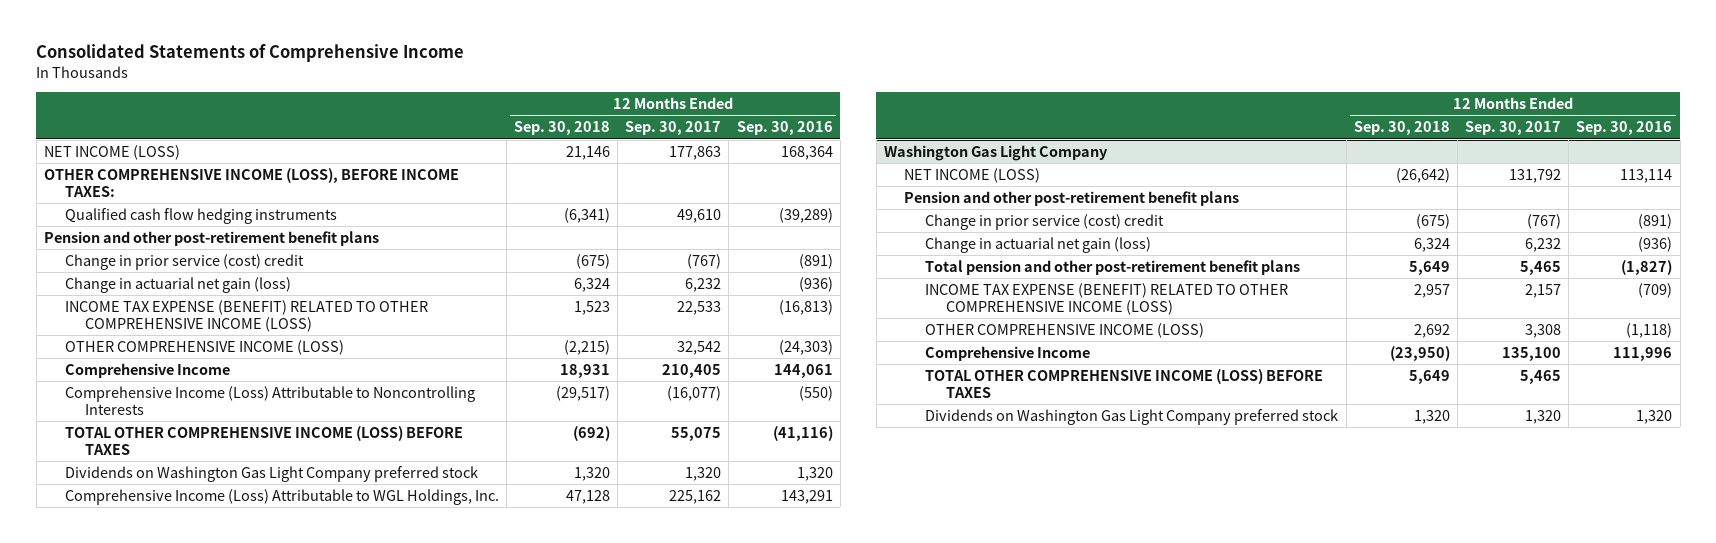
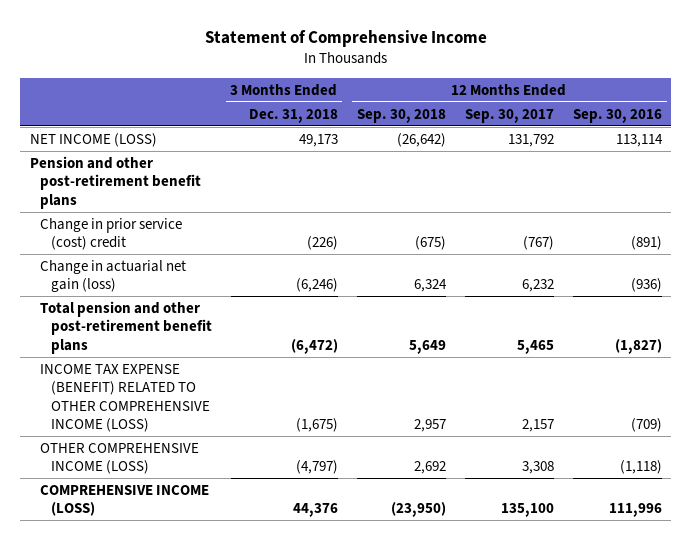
- Consolidated Statements of Comprehensive Income
+ Statement of Comprehensive Income
- | 12 Months Ended Sep. 30, 2018 | 12 Months Ended Sep. 30, 2017 | 12 Months Ended Sep. 30, 2016
+ | 3 Months Ended Dec. 31, 2018 | 12 Months Ended Sep. 30, 2018 | 12 Months Ended Sep. 30, 2017 | 12 Months Ended Sep. 30, 2016
- NET INCOME (LOSS) | 21,146 | 177,863 | 168,364
- OTHER COMPREHENSIVE INCOME (LOSS), BEFORE INCOME TAXES:
- Qualified cash flow hedging instruments | (6,341) | 49,610 | (39,289)
- Pension and other post-retirement benefit plans
- Change in prior service (cost) credit | (675) | (767) | (891)
- Change in actuarial net gain (loss) | 6,324 | 6,232 | (936)
- INCOME TAX EXPENSE (BENEFIT) RELATED TO OTHER COMPREHENSIVE INCOME (LOSS) | 1,523 | 22,533 | (16,813)
- OTHER COMPREHENSIVE INCOME (LOSS) | (2,215) | 32,542 | (24,303)
- Comprehensive Income | 18,931 | 210,405 | 144,061
- Comprehensive Income (Loss) Attributable to Noncontrolling Interests | (29,517) | (16,077) | (550)
- TOTAL OTHER COMPREHENSIVE INCOME (LOSS) BEFORE TAXES | (692) | 55,075 | (41,116)
- Dividends on Washington Gas Light Company preferred stock | 1,320 | 1,320 | 1,320
- Comprehensive Income (Loss) Attributable to WGL Holdings, Inc. | 47,128 | 225,162 | 143,291
- Washington Gas Light Company
- Comprehensive Income | (23,950) | 135,100 | 111,996
- TOTAL OTHER COMPREHENSIVE INCOME (LOSS) BEFORE TAXES | 5,649 | 5,465 |
- Dividends on Washington Gas Light Company preferred stock | 1,320 | 1,320 | 1,320
+ COMPREHENSIVE INCOME (LOSS) | 44,376 | (23,950) | 135,100 | 111,996

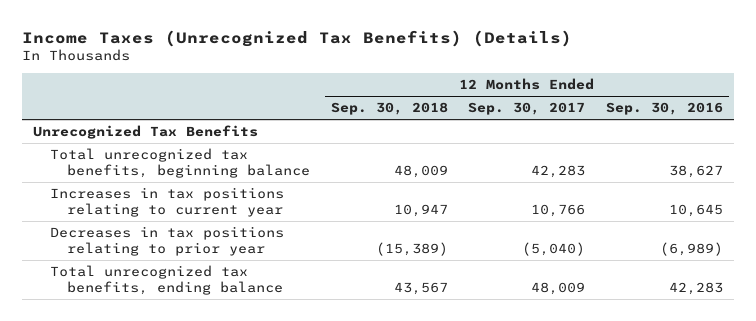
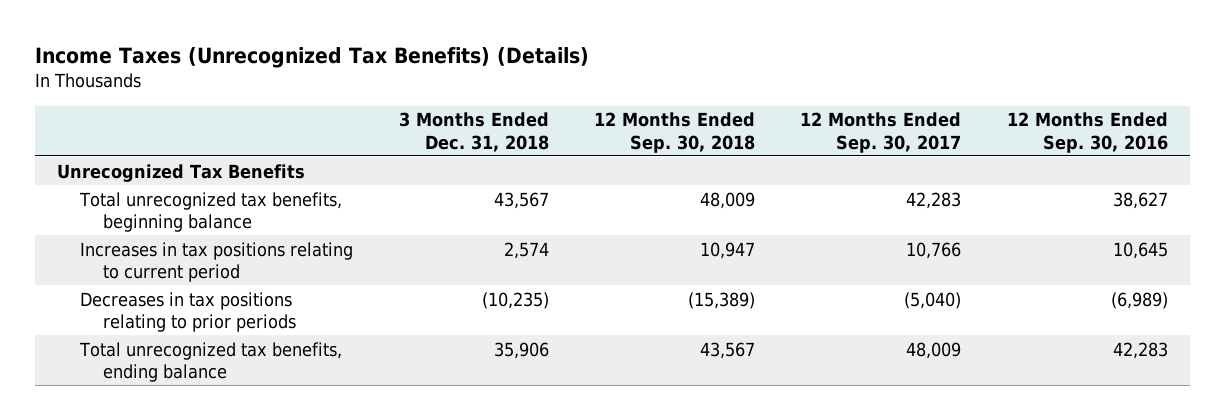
- | 12 Months Ended Sep. 30, 2018 | 12 Months Ended Sep. 30, 2017 | 12 Months Ended Sep. 30, 2016
+ | 3 Months Ended Dec. 31, 2018 | 12 Months Ended Sep. 30, 2018 | 12 Months Ended Sep. 30, 2017 | 12 Months Ended Sep. 30, 2016
- Increases in tax positions relating to current year | 10,947 | 10,766 | 10,645
- Decreases in tax positions relating to prior year | (15,389) | (5,040) | (6,989)
+ Increases in tax positions relating to current period | 2,574 | 10,947 | 10,766 | 10,645
+ Decreases in tax positions relating to prior periods | (10,235) | (15,389) | (5,040) | (6,989)

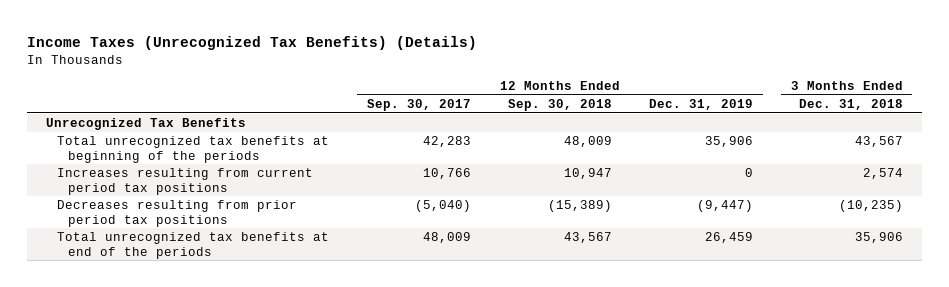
- | 3 Months Ended Dec. 31, 2018 | 12 Months Ended Sep. 30, 2018 | 12 Months Ended Sep. 30, 2017 | 12 Months Ended Sep. 30, 2016
+ | 12 Months Ended Sep. 30, 2017 | 12 Months Ended Sep. 30, 2018 | 12 Months Ended Dec. 31, 2019 | 3 Months Ended Dec. 31, 2018
- Total unrecognized tax benefits, beginning balance | 43,567 | 48,009 | 42,283 | 38,627
- Increases in tax positions relating to current period | 2,574 | 10,947 | 10,766 | 10,645
- Decreases in tax positions relating to prior periods | (10,235) | (15,389) | (5,040) | (6,989)
- Total unrecognized tax benefits, ending balance | 35,906 | 43,567 | 48,009 | 42,283
+ Total unrecognized tax benefits at beginning of the periods | 42,283 | 48,009 | 35,906 | 43,567
+ Increases resulting from current period tax positions | 10,766 | 10,947 | 0 | 2,574
+ Decreases resulting from prior period tax positions | (5,040) | (15,389) | (9,447) | (10,235)
+ Total unrecognized tax benefits at end of the periods | 48,009 | 43,567 | 26,459 | 35,906

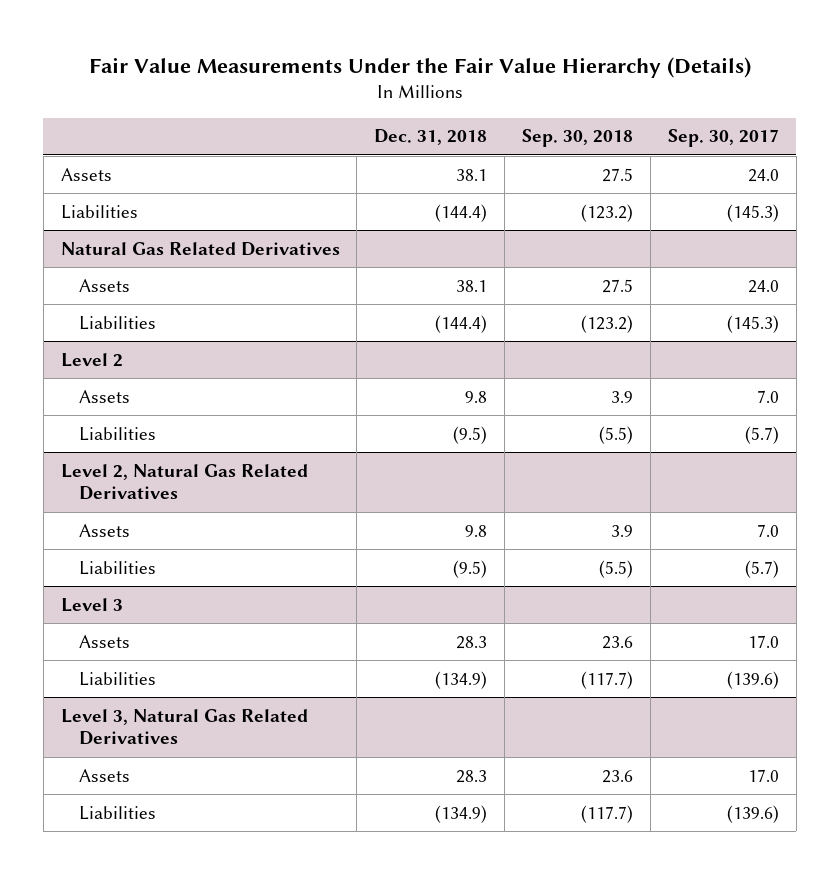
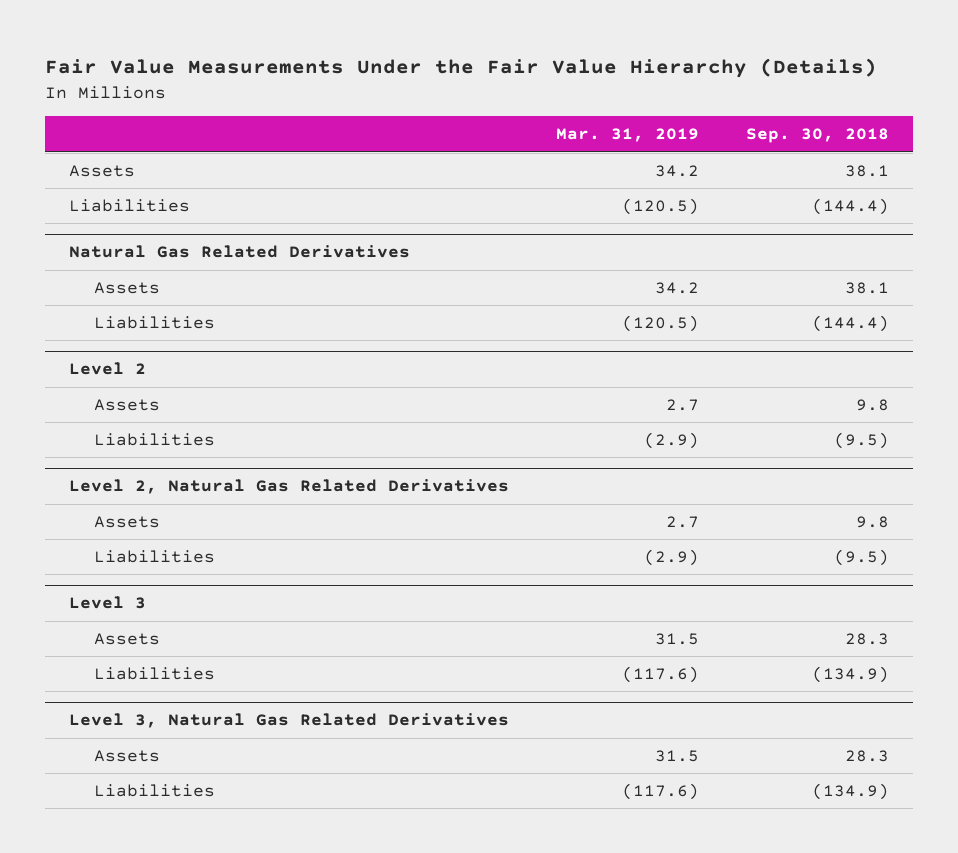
- | Dec. 31, 2018 | Sep. 30, 2018 | Sep. 30, 2017
+ | Mar. 31, 2019 | Sep. 30, 2018
- Assets | 38.1 | 27.5 | 24.0
- Liabilities | (144.4) | (123.2) | (145.3)
+ Assets | 34.2 | 38.1
+ Liabilities | (120.5) | (144.4)
@ Natural Gas Related Derivatives
- Assets | 38.1 | 27.5 | 24.0
- Liabilities | (144.4) | (123.2) | (145.3)
+ Assets | 34.2 | 38.1
+ Liabilities | (120.5) | (144.4)
@ Level 2
- Assets | 9.8 | 3.9 | 7.0
- Liabilities | (9.5) | (5.5) | (5.7)
+ Assets | 2.7 | 9.8
+ Liabilities | (2.9) | (9.5)
@ Level 2, Natural Gas Related Derivatives
- Assets | 9.8 | 3.9 | 7.0
- Liabilities | (9.5) | (5.5) | (5.7)
+ Assets | 2.7 | 9.8
+ Liabilities | (2.9) | (9.5)
@ Level 3
- Assets | 28.3 | 23.6 | 17.0
- Liabilities | (134.9) | (117.7) | (139.6)
+ Assets | 31.5 | 28.3
+ Liabilities | (117.6) | (134.9)
@ Level 3, Natural Gas Related Derivatives
- Assets | 28.3 | 23.6 | 17.0
- Liabilities | (134.9) | (117.7) | (139.6)
+ Assets | 31.5 | 28.3
+ Liabilities | (117.6) | (134.9)

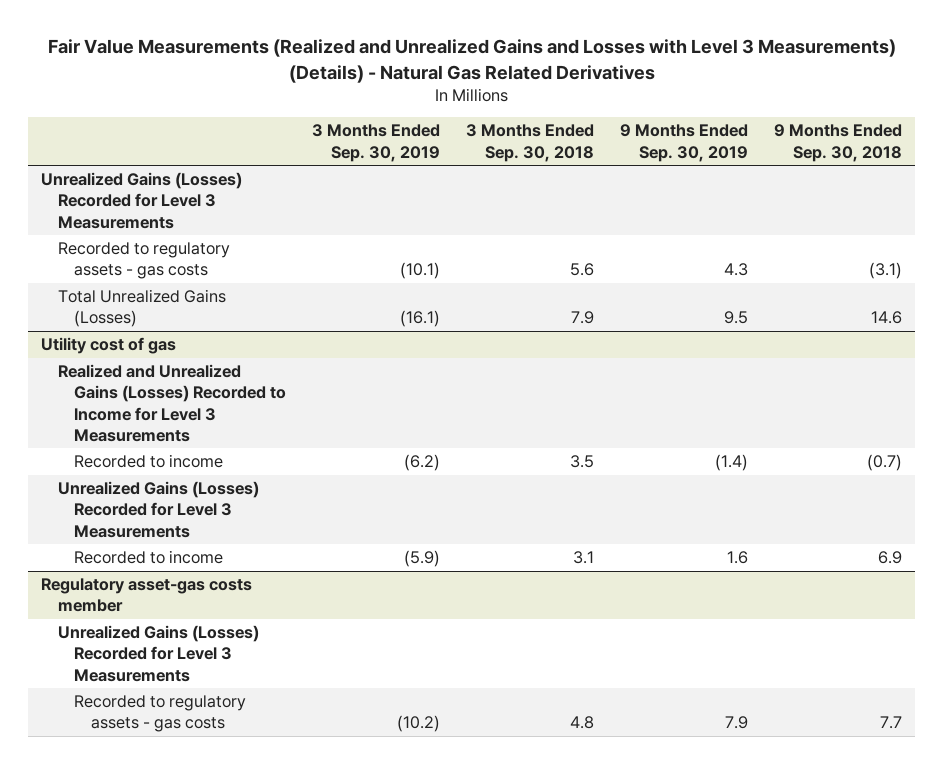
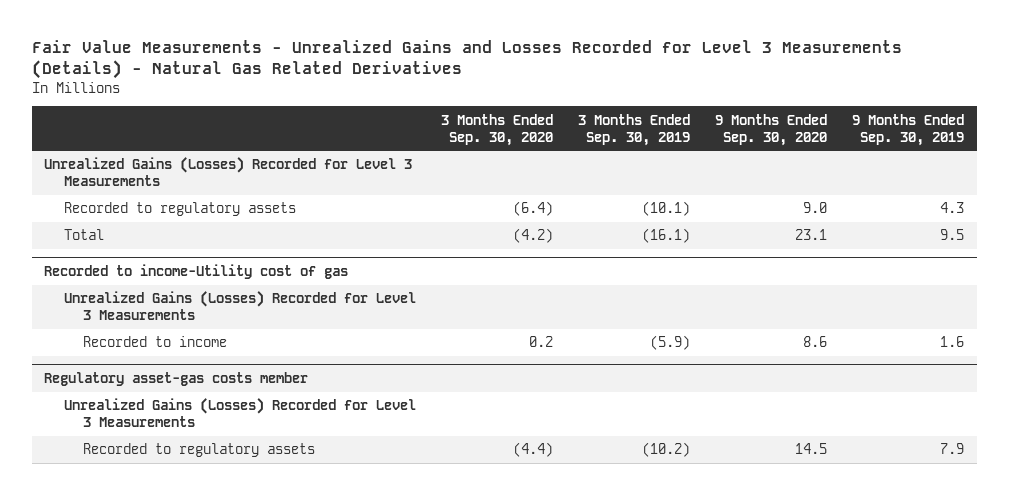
- Fair Value Measurements (Realized and Unrealized Gains and Losses with Level 3 Measurements) (Details) - Natural Gas Related Derivatives
+ Fair Value Measurements - Unrealized Gains and Losses Recorded for Level 3 Measurements (Details) - Natural Gas Related Derivatives
- | 3 Months Ended Sep. 30, 2019 | 3 Months Ended Sep. 30, 2018 | 9 Months Ended Sep. 30, 2019 | 9 Months Ended Sep. 30, 2018
+ | 3 Months Ended Sep. 30, 2020 | 3 Months Ended Sep. 30, 2019 | 9 Months Ended Sep. 30, 2020 | 9 Months Ended Sep. 30, 2019
- Recorded to regulatory assets - gas costs | (10.1) | 5.6 | 4.3 | (3.1)
- Total Unrealized Gains (Losses) | (16.1) | 7.9 | 9.5 | 14.6
- Utility cost of gas
- Realized and Unrealized Gains (Losses) Recorded to Income for Level 3 Measurements
- Recorded to income | (6.2) | 3.5 | (1.4) | (0.7)
+ Recorded to regulatory assets | (6.4) | (10.1) | 9.0 | 4.3
+ Total | (4.2) | (16.1) | 23.1 | 9.5
+ Recorded to income-Utility cost of gas
@ Regulatory asset-gas costs member
- Recorded to regulatory assets - gas costs | (10.2) | 4.8 | 7.9 | 7.7
+ Recorded to regulatory assets | (4.4) | (10.2) | 14.5 | 7.9

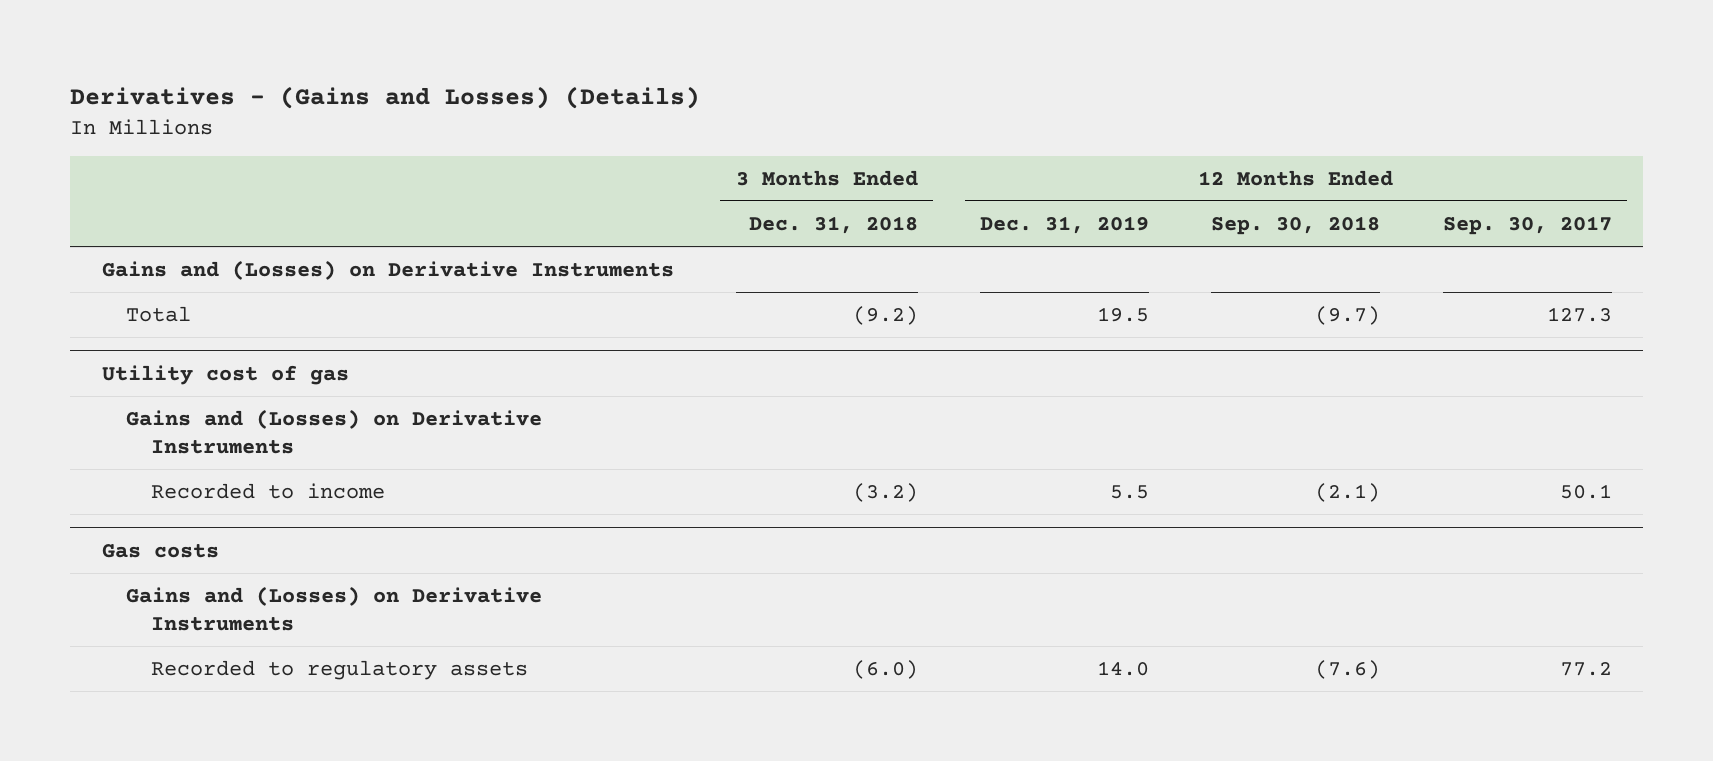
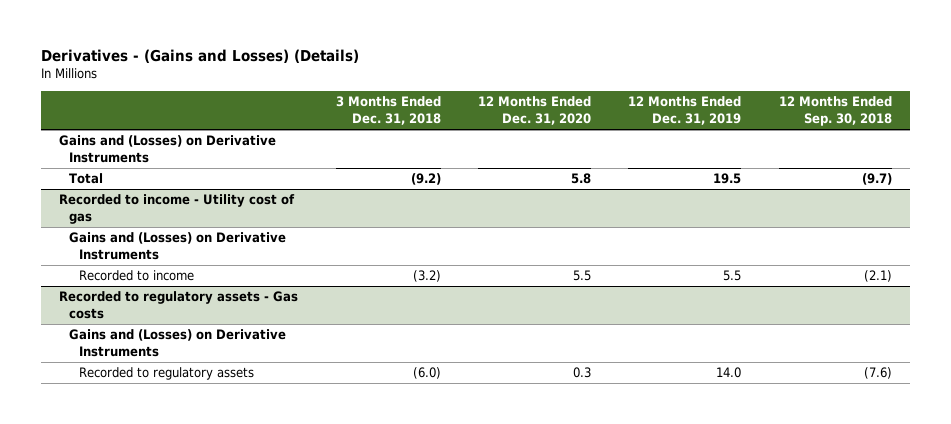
- | 3 Months Ended Dec. 31, 2018 | 12 Months Ended Dec. 31, 2019 | 12 Months Ended Sep. 30, 2018 | 12 Months Ended Sep. 30, 2017
+ | 3 Months Ended Dec. 31, 2018 | 12 Months Ended Dec. 31, 2020 | 12 Months Ended Dec. 31, 2019 | 12 Months Ended Sep. 30, 2018
- Utility cost of gas
+ Recorded to income - Utility cost of gas
- Gas costs
+ Recorded to regulatory assets - Gas costs

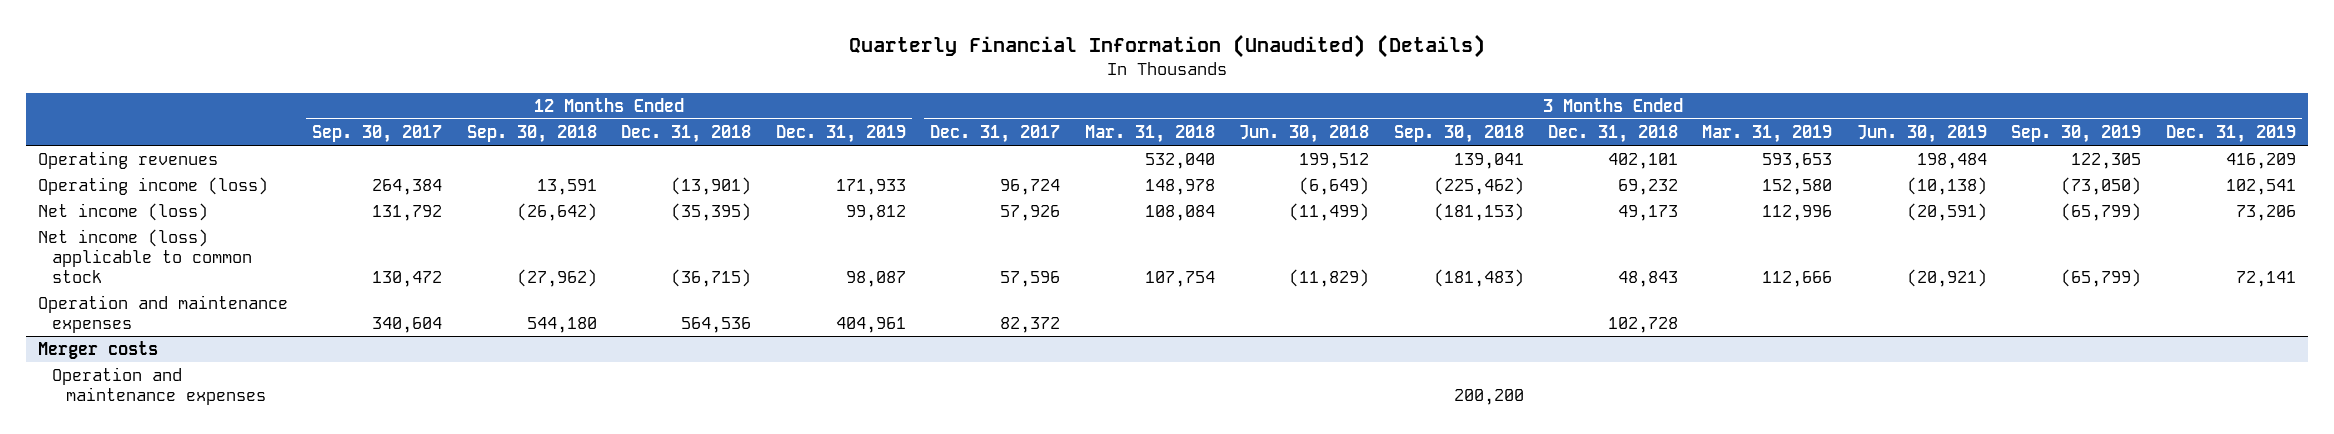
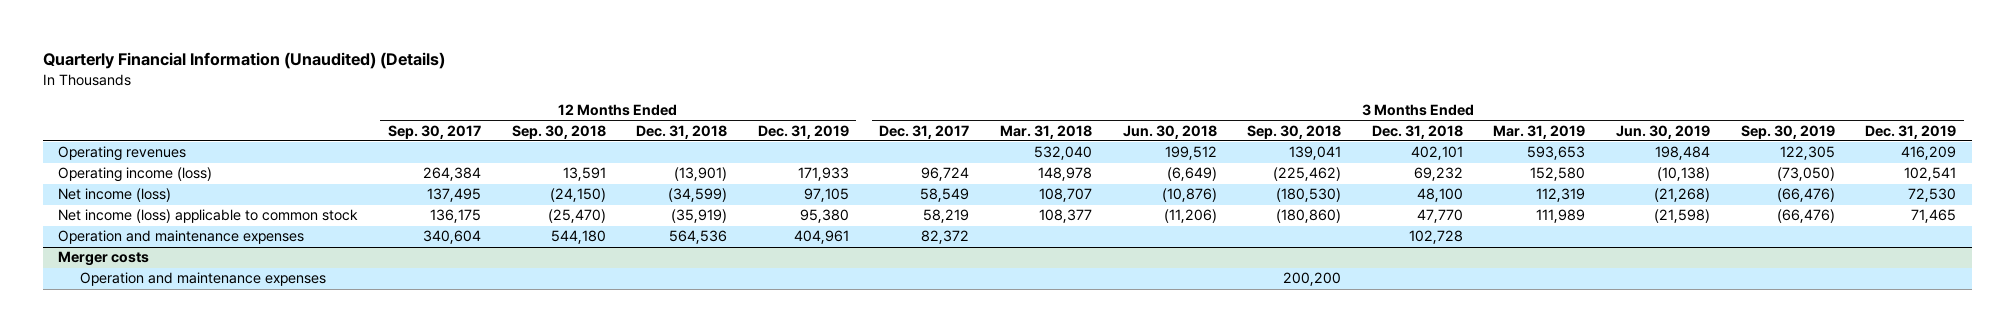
- Net income (loss) | 131,792 | (26,642) | (35,395) | 99,812 | 57,926 | 108,084 | (11,499) | (181,153) | 49,173 | 112,996 | (20,591) | (65,799) | 73,206
- Net income (loss) applicable to common stock | 130,472 | (27,962) | (36,715) | 98,087 | 57,596 | 107,754 | (11,829) | (181,483) | 48,843 | 112,666 | (20,921) | (65,799) | 72,141
+ Net income (loss) | 137,495 | (24,150) | (34,599) | 97,105 | 58,549 | 108,707 | (10,876) | (180,530) | 48,100 | 112,319 | (21,268) | (66,476) | 72,530
+ Net income (loss) applicable to common stock | 136,175 | (25,470) | (35,919) | 95,380 | 58,219 | 108,377 | (11,206) | (180,860) | 47,770 | 111,989 | (21,598) | (66,476) | 71,465

